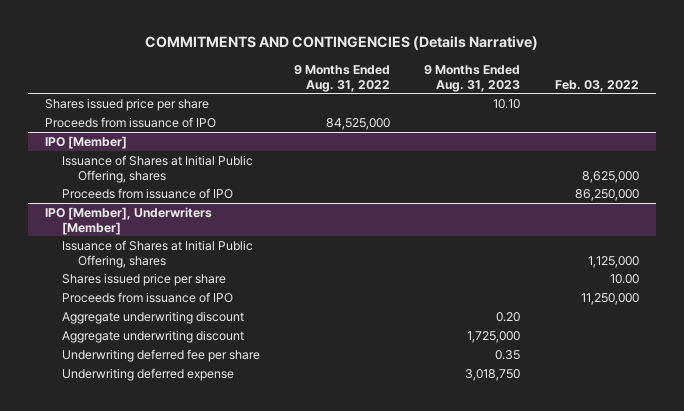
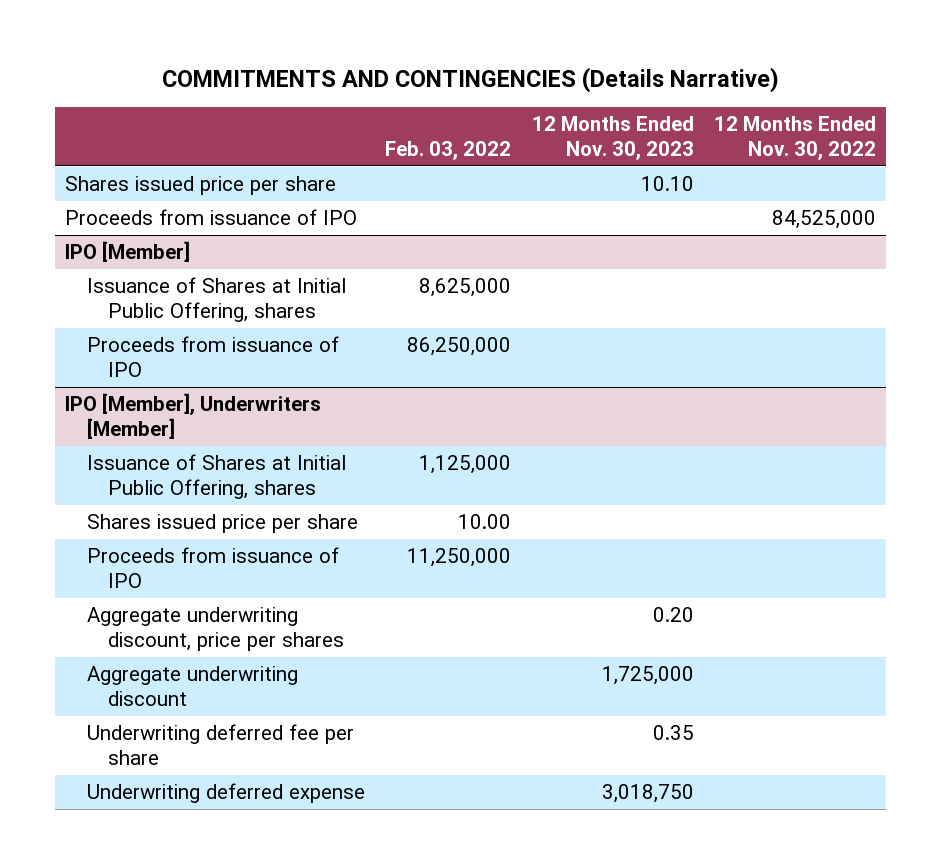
- | 9 Months Ended Aug. 31, 2022 | 9 Months Ended Aug. 31, 2023 | Feb. 03, 2022
+ | Feb. 03, 2022 | 12 Months Ended Nov. 30, 2023 | 12 Months Ended Nov. 30, 2022
@ IPO [Member], Underwriters [Member]
- Aggregate underwriting discount | | 0.20 |
+ Aggregate underwriting discount, price per shares | | 0.20 |

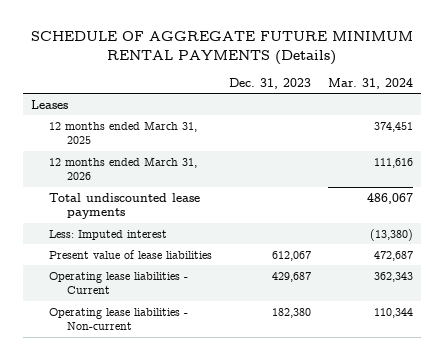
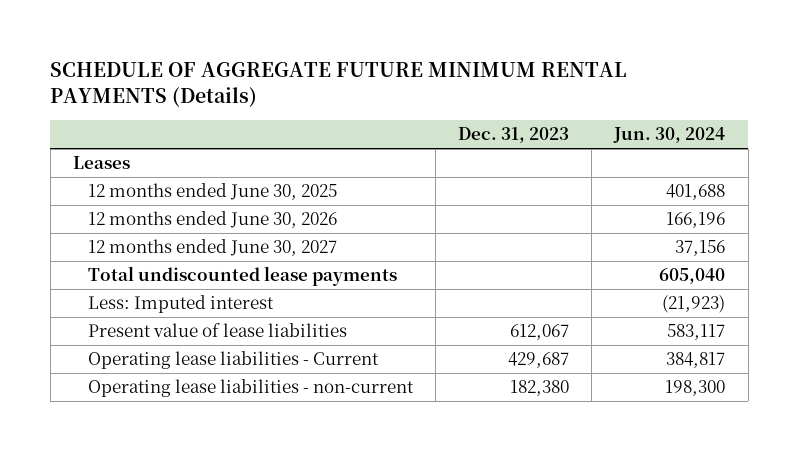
- | Dec. 31, 2023 | Mar. 31, 2024
+ | Dec. 31, 2023 | Jun. 30, 2024
- 12 months ended March 31, 2025 | | 374,451
- 12 months ended March 31, 2026 | | 111,616
+ 12 months ended June 30, 2025 | | 401,688
+ 12 months ended June 30, 2026 | | 166,196
+ 12 months ended June 30, 2027 | | 37,156
- Operating lease liabilities - Non-current | 182,380 | 110,344
+ Operating lease liabilities - non-current | 182,380 | 198,300

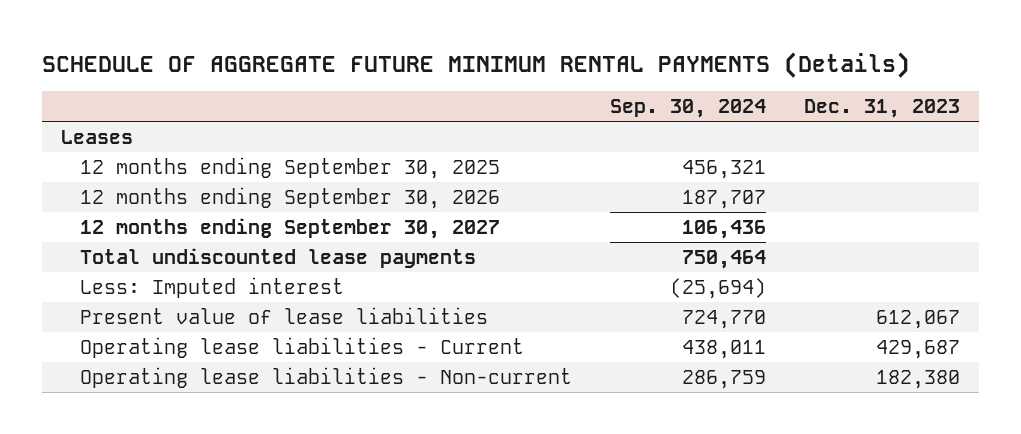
- | Dec. 31, 2023 | Jun. 30, 2024
+ | Sep. 30, 2024 | Dec. 31, 2023
- 12 months ended June 30, 2025 | | 401,688
- 12 months ended June 30, 2026 | | 166,196
- 12 months ended June 30, 2027 | | 37,156
+ 12 months ending September 30, 2025 | 456,321 |
+ 12 months ending September 30, 2026 | 187,707 |
+ 12 months ending September 30, 2027 | 106,436 |
- Operating lease liabilities - non-current | 182,380 | 198,300
+ Operating lease liabilities - Non-current | 286,759 | 182,380

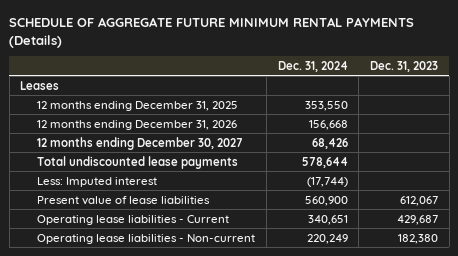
- | Sep. 30, 2024 | Dec. 31, 2023
+ | Dec. 31, 2024 | Dec. 31, 2023
- 12 months ending September 30, 2025 | 456,321 |
- 12 months ending September 30, 2026 | 187,707 |
- 12 months ending September 30, 2027 | 106,436 |
+ 12 months ending December 31, 2025 | 353,550 |
+ 12 months ending December 31, 2026 | 156,668 |
+ 12 months ending December 30, 2027 | 68,426 |

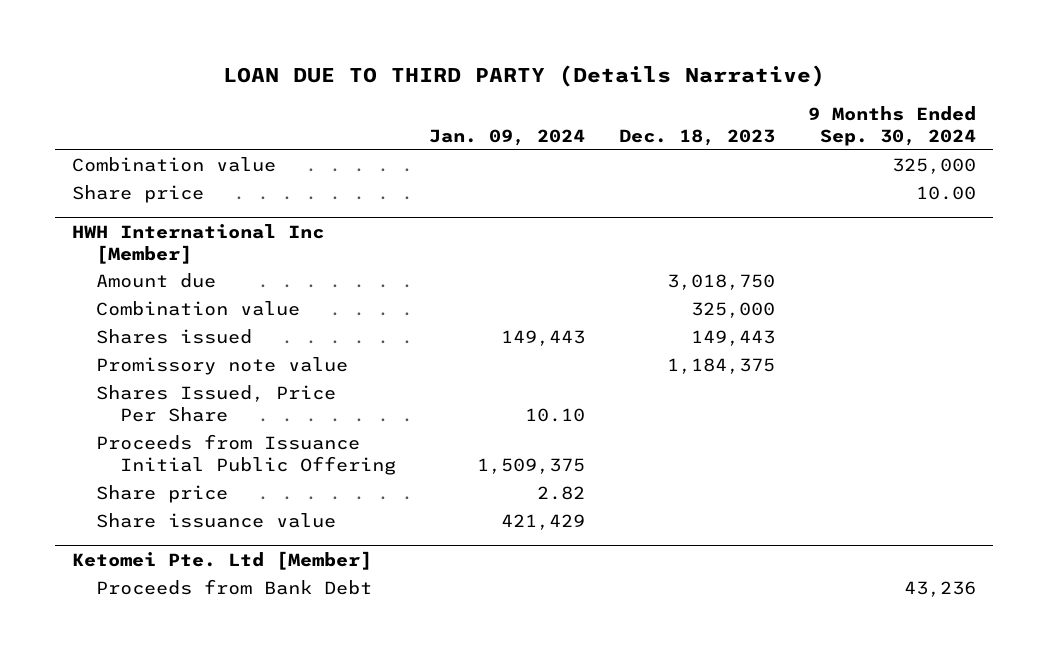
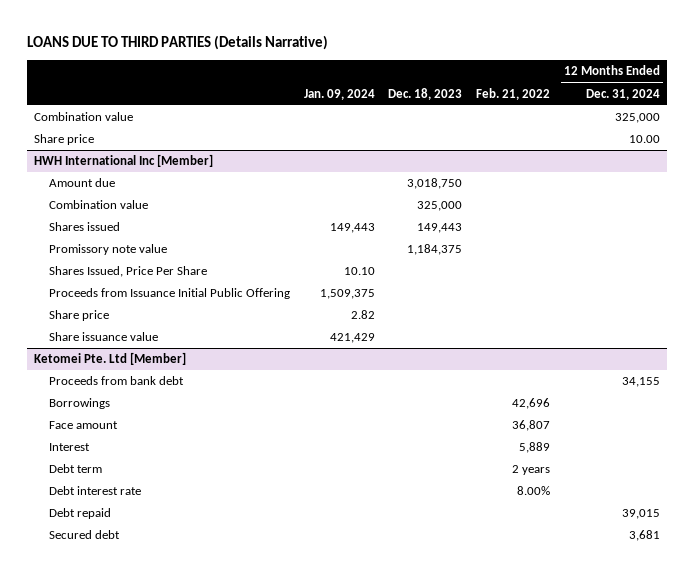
- LOAN DUE TO THIRD PARTY (Details Narrative)
+ LOANS DUE TO THIRD PARTIES (Details Narrative)
- | Jan. 09, 2024 | Dec. 18, 2023 | 9 Months Ended Sep. 30, 2024
+ | Jan. 09, 2024 | Dec. 18, 2023 | Feb. 21, 2022 | 12 Months Ended Dec. 31, 2024
@ Ketomei Pte. Ltd [Member]
- Proceeds from Bank Debt | | | 43,236
+ Proceeds from bank debt | | | | 34,155
+ Borrowings | | | 42,696 |
+ Face amount | | | 36,807 |
+ Interest | | | 5,889 |
+ Debt term | | | 2 years |
+ Debt interest rate | | | 8.00% |
+ Debt repaid | | | | 39,015
+ Secured debt | | | | 3,681

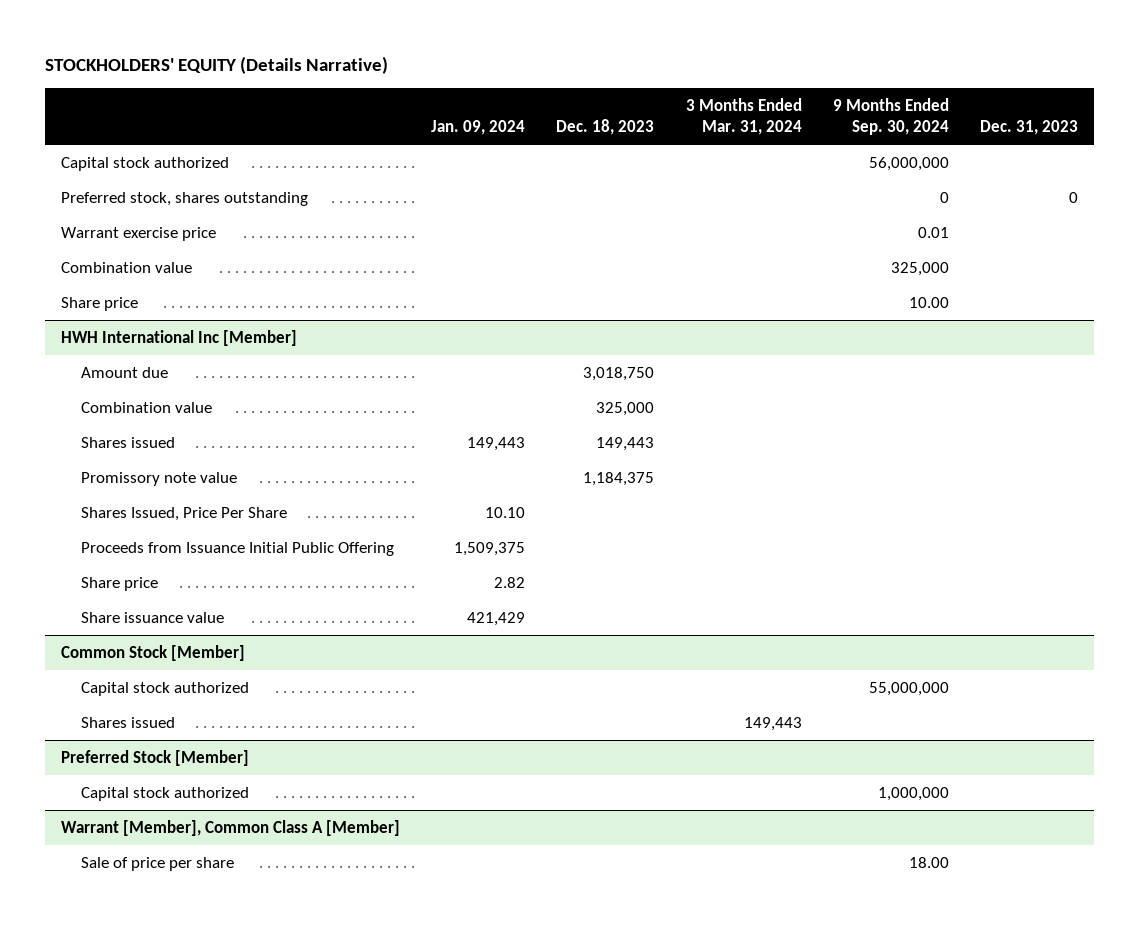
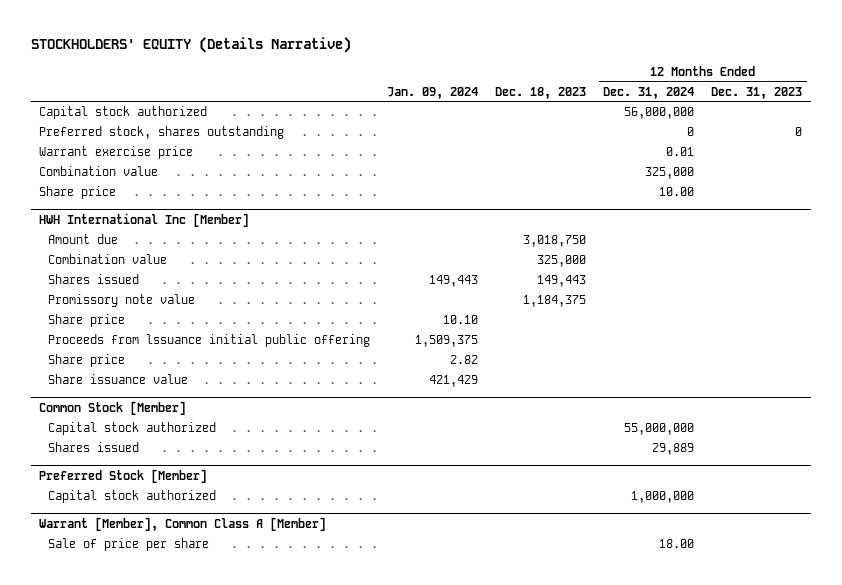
- | Jan. 09, 2024 | Dec. 18, 2023 | 3 Months Ended Mar. 31, 2024 | 9 Months Ended Sep. 30, 2024 | Dec. 31, 2023
+ | Jan. 09, 2024 | Dec. 18, 2023 | 12 Months Ended Dec. 31, 2024 | 12 Months Ended Dec. 31, 2023
@ HWH International Inc [Member]
- Shares Issued, Price Per Share | 10.10 | | | |
- Proceeds from Issuance Initial Public Offering | 1,509,375 | | | |
+ Share price | 10.10 | | |
+ Proceeds from lssuance initial public offering | 1,509,375 | | |

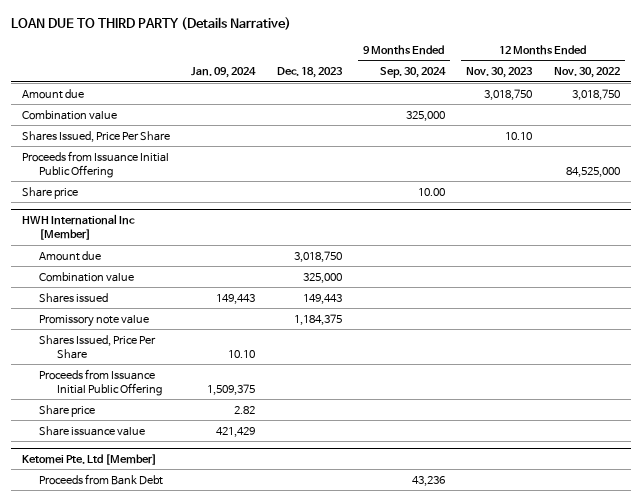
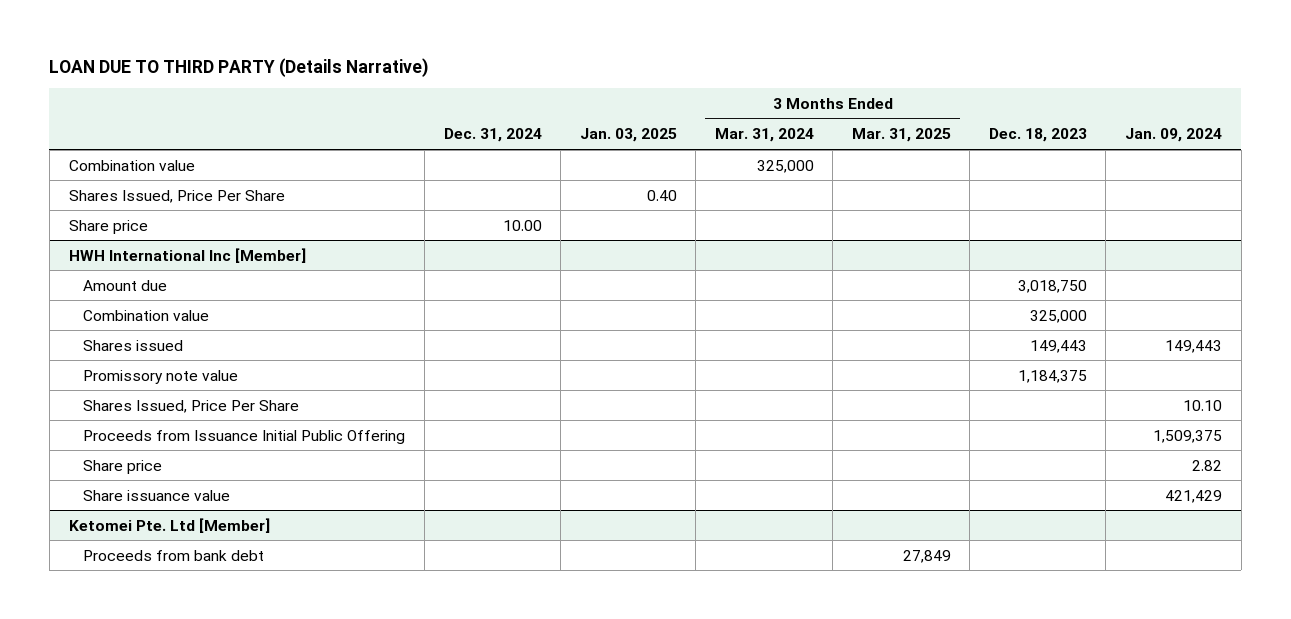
- | Jan. 09, 2024 | Dec. 18, 2023 | 9 Months Ended Sep. 30, 2024 | 12 Months Ended Nov. 30, 2023 | 12 Months Ended Nov. 30, 2022
+ | Dec. 31, 2024 | Jan. 03, 2025 | 3 Months Ended Mar. 31, 2024 | 3 Months Ended Mar. 31, 2025 | Dec. 18, 2023 | Jan. 09, 2024
- Amount due | | | | 3,018,750 | 3,018,750
- Proceeds from Issuance Initial Public Offering | | | | | 84,525,000
@ Ketomei Pte. Ltd [Member]
- Proceeds from Bank Debt | | | 43,236 | |
+ Proceeds from bank debt | | | | 27,849 | |

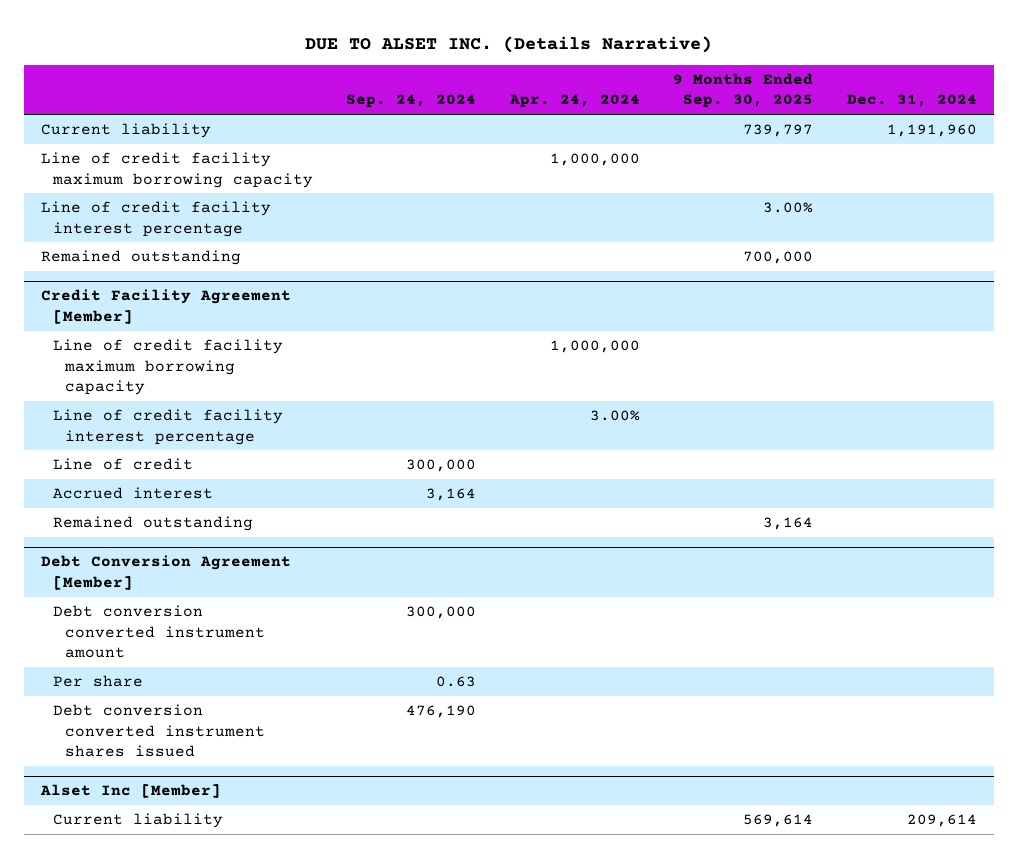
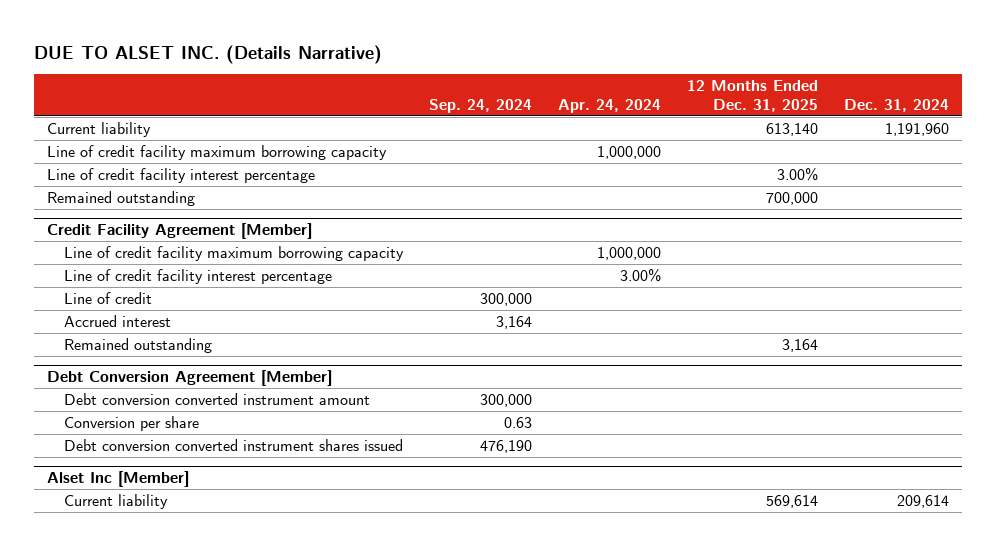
- | Sep. 24, 2024 | Apr. 24, 2024 | 9 Months Ended Sep. 30, 2025 | Dec. 31, 2024
+ | Sep. 24, 2024 | Apr. 24, 2024 | 12 Months Ended Dec. 31, 2025 | Dec. 31, 2024
@ Debt Conversion Agreement [Member]
- Per share | 0.63 | | |
+ Conversion per share | 0.63 | | |

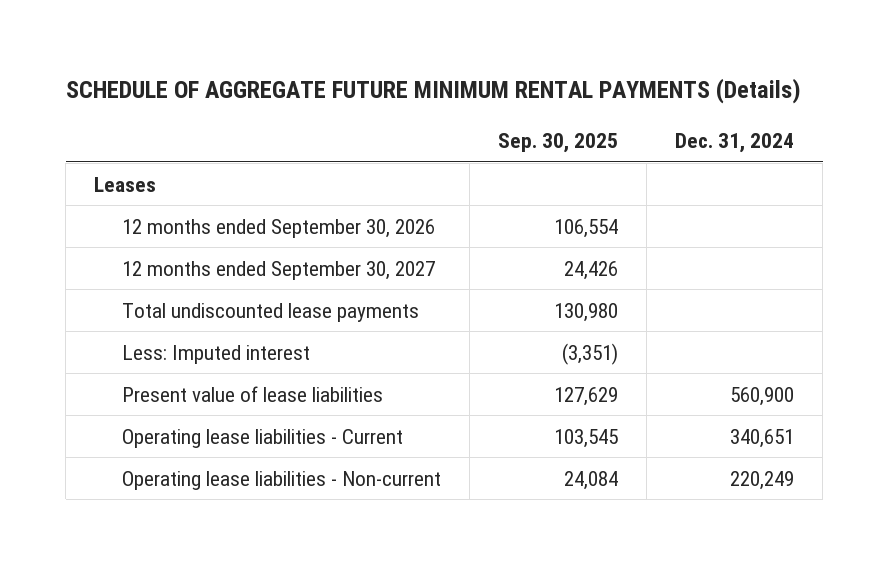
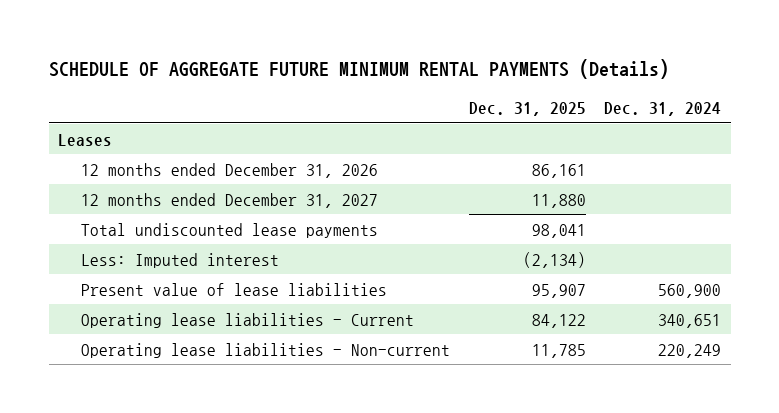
- | Sep. 30, 2025 | Dec. 31, 2024
+ | Dec. 31, 2025 | Dec. 31, 2024
- 12 months ended September 30, 2026 | 106,554 |
- 12 months ended September 30, 2027 | 24,426 |
+ 12 months ended December 31, 2026 | 86,161 |
+ 12 months ended December 31, 2027 | 11,880 |

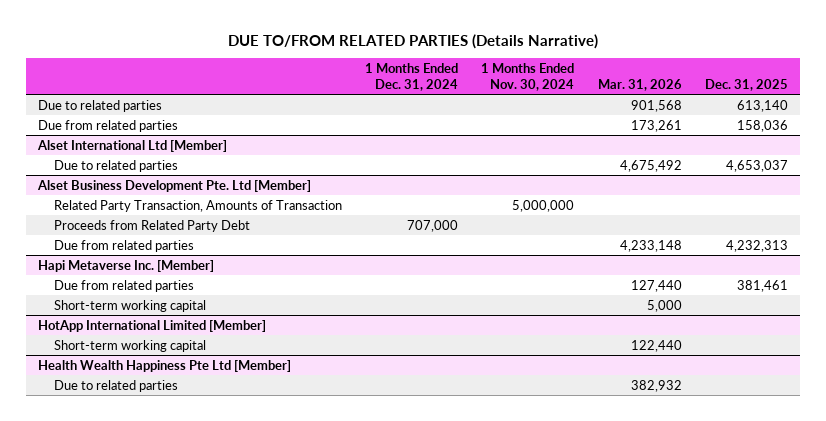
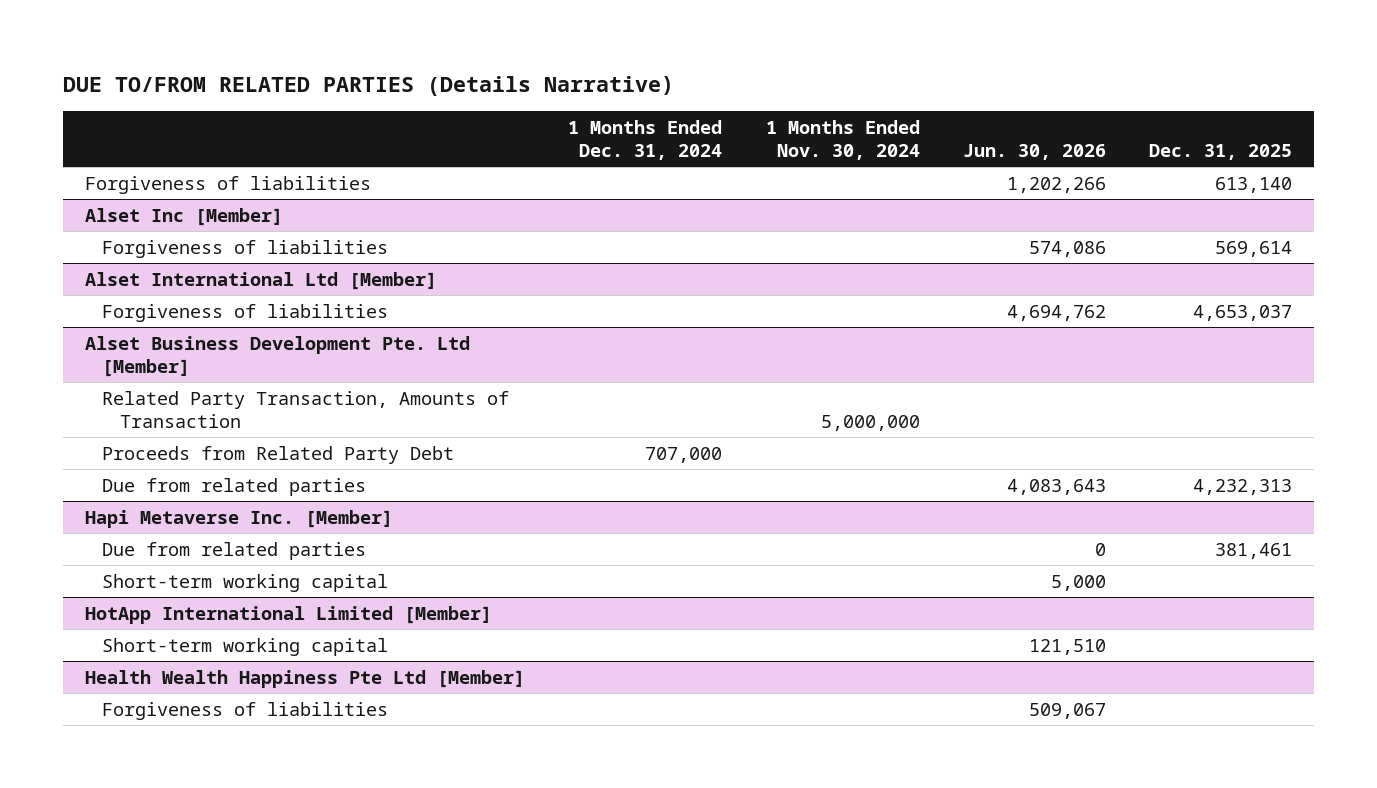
- | 1 Months Ended Dec. 31, 2024 | 1 Months Ended Nov. 30, 2024 | Mar. 31, 2026 | Dec. 31, 2025
+ | 1 Months Ended Dec. 31, 2024 | 1 Months Ended Nov. 30, 2024 | Jun. 30, 2026 | Dec. 31, 2025
- Due to related parties | | | 901,568 | 613,140
- Due from related parties | | | 173,261 | 158,036
+ Forgiveness of liabilities | | | 1,202,266 | 613,140
+ Alset Inc [Member]
+ Forgiveness of liabilities | | | 574,086 | 569,614
@ Alset International Ltd [Member]
- Due to related parties | | | 4,675,492 | 4,653,037
+ Forgiveness of liabilities | | | 4,694,762 | 4,653,037
@ Health Wealth Happiness Pte Ltd [Member]
- Due to related parties | | | 382,932 |
+ Forgiveness of liabilities | | | 509,067 |

